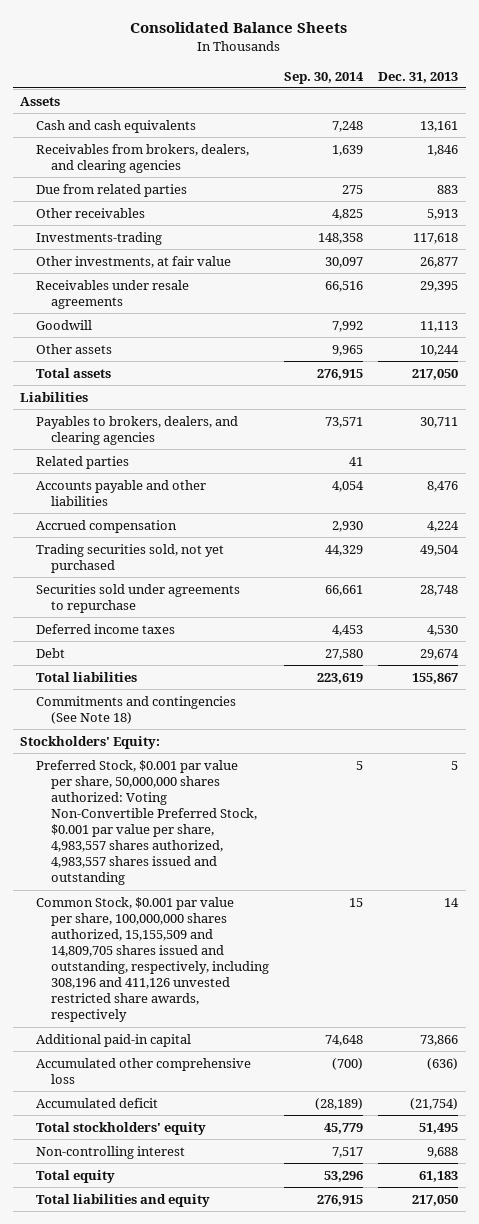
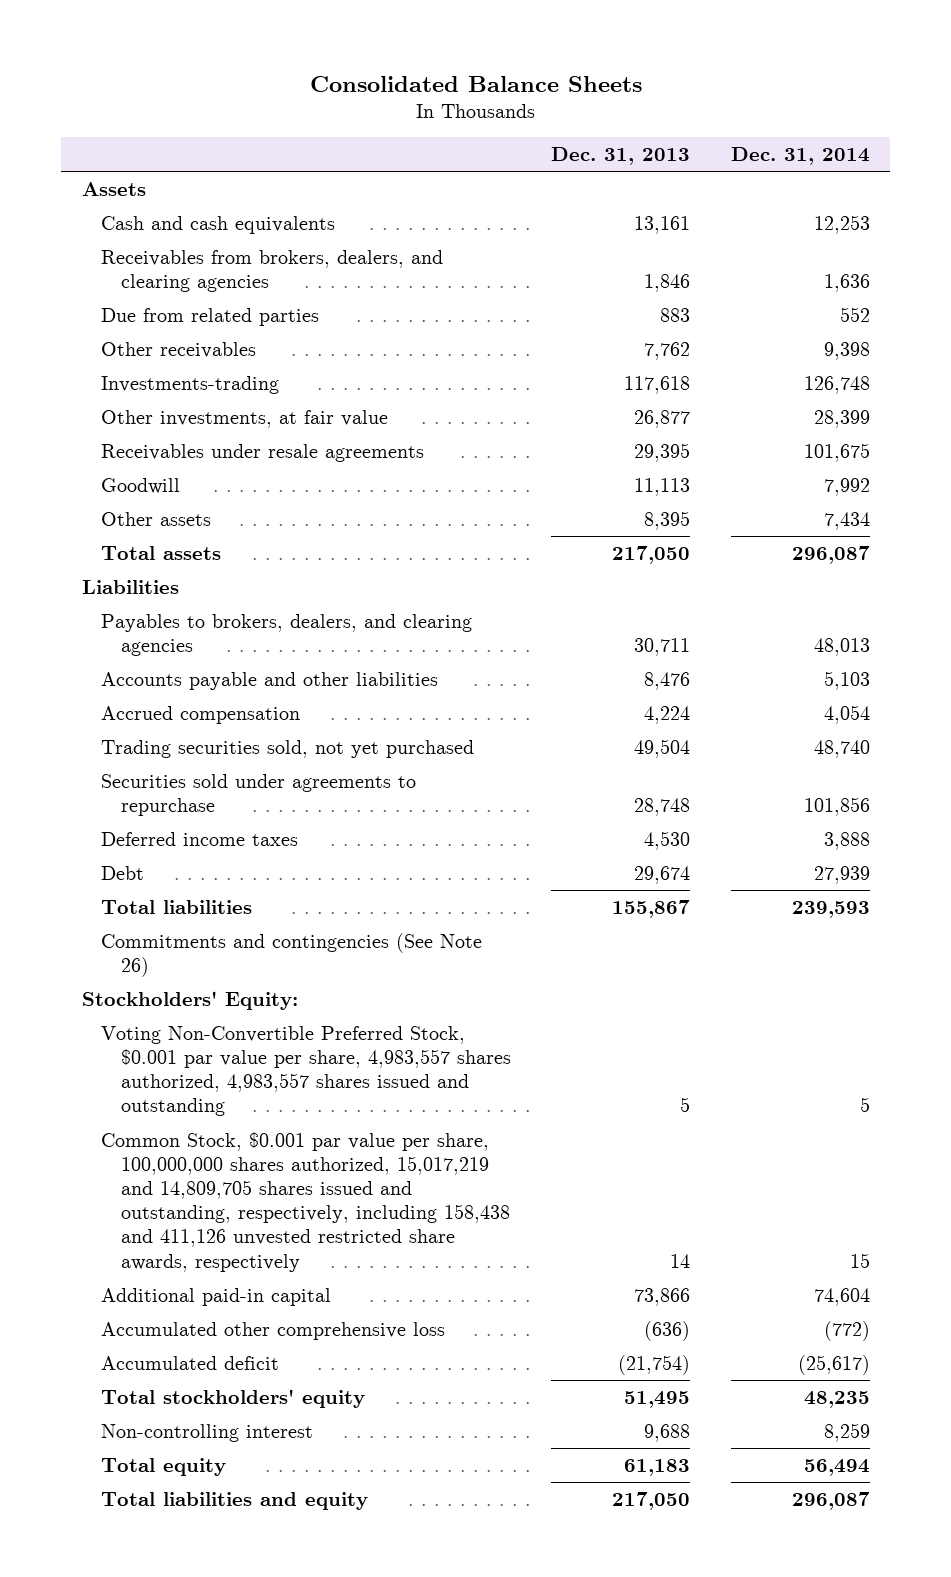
- | Sep. 30, 2014 | Dec. 31, 2013
+ | Dec. 31, 2013 | Dec. 31, 2014
- Other receivables | 4,825 | 5,913
+ Other receivables | 7,762 | 9,398
- Other assets | 9,965 | 10,244
+ Other assets | 8,395 | 7,434
- Related parties | 41 |
- Commitments and contingencies (See Note 18)
+ Commitments and contingencies (See Note 26)
- Preferred Stock, $0.001 par value per share, 50,000,000 shares authorized: Voting Non-Convertible Preferred Stock, $0.001 par value per share, 4,983,557 shares authorized, 4,983,557 shares issued and outstanding | 5 | 5
- Common Stock, $0.001 par value per share, 100,000,000 shares authorized, 15,155,509 and 14,809,705 shares issued and outstanding, respectively, including 308,196 and 411,126 unvested restricted share awards, respectively | 15 | 14
+ Voting Non-Convertible Preferred Stock, $0.001 par value per share, 4,983,557 shares authorized, 4,983,557 shares issued and outstanding | 5 | 5
+ Common Stock, $0.001 par value per share, 100,000,000 shares authorized, 15,017,219 and 14,809,705 shares issued and outstanding, respectively, including 158,438 and 411,126 unvested restricted share awards, respectively | 14 | 15

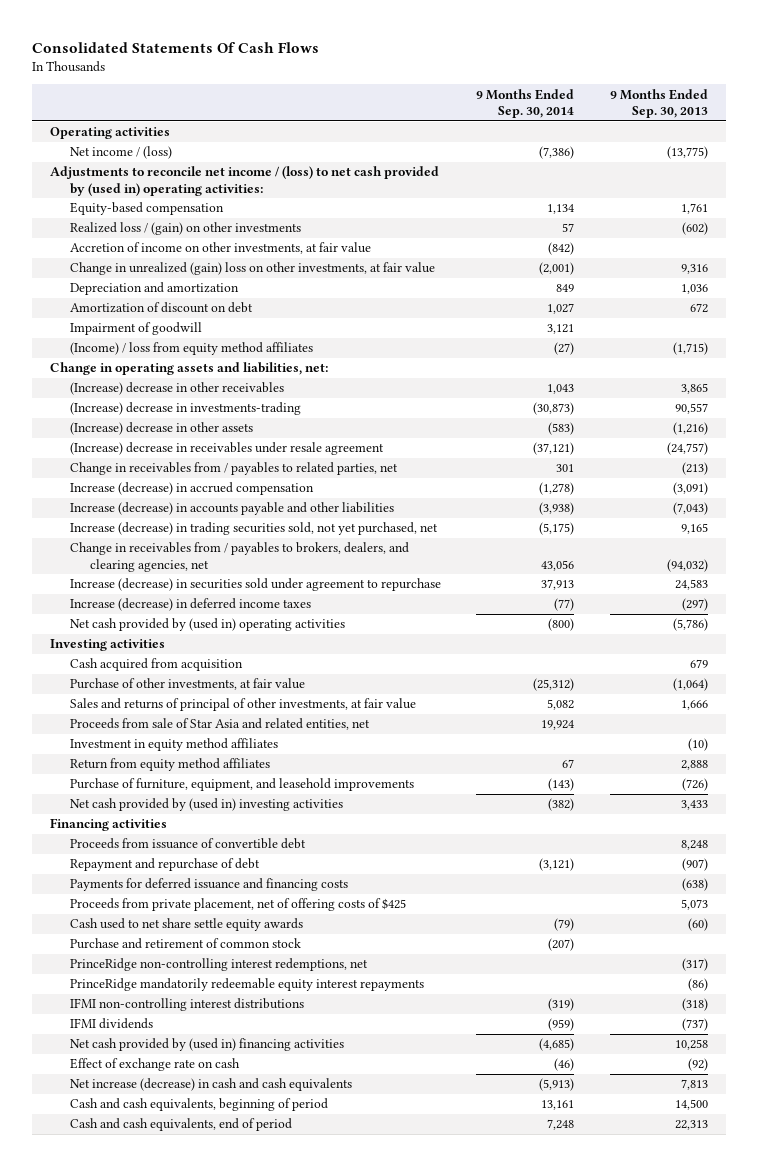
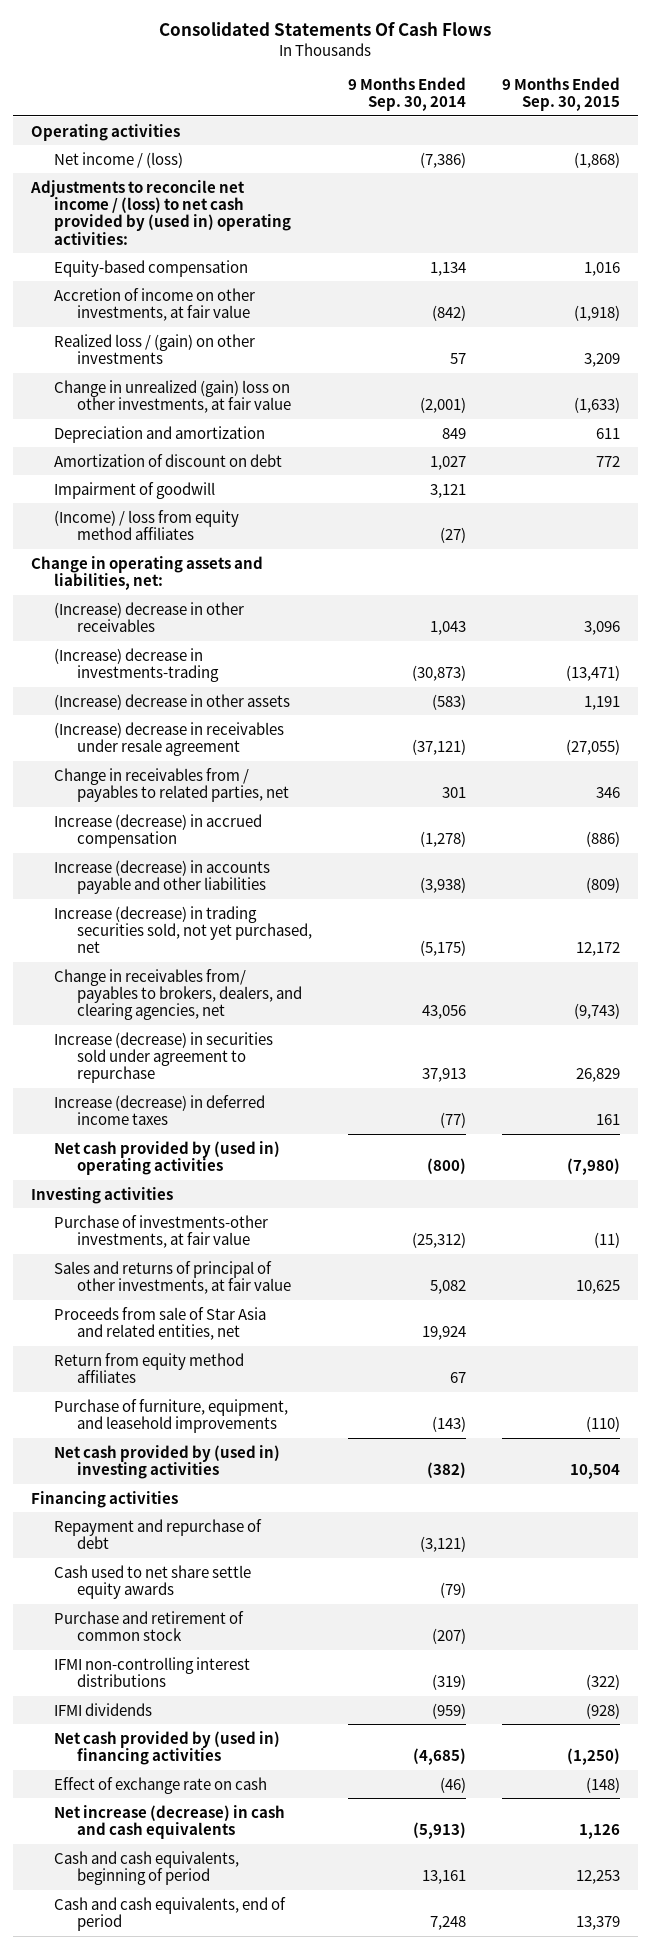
- | 9 Months Ended Sep. 30, 2014 | 9 Months Ended Sep. 30, 2013
+ | 9 Months Ended Sep. 30, 2014 | 9 Months Ended Sep. 30, 2015
moved down: Realized loss / (gain) on other investments | 57 | 3,209
- Change in receivables from / payables to brokers, dealers, and clearing agencies, net | 43,056 | (94,032)
+ Change in receivables from/ payables to brokers, dealers, and clearing agencies, net | 43,056 | (9,743)
- Cash acquired from acquisition | | 679
- Purchase of other investments, at fair value | (25,312) | (1,064)
+ Purchase of investments-other investments, at fair value | (25,312) | (11)
- Investment in equity method affiliates | | (10)
- Proceeds from issuance of convertible debt | | 8,248
- Payments for deferred issuance and financing costs | | (638)
- Proceeds from private placement, net of offering costs of $425 | | 5,073
- PrinceRidge non-controlling interest redemptions, net | | (317)
- PrinceRidge mandatorily redeemable equity interest repayments | | (86)

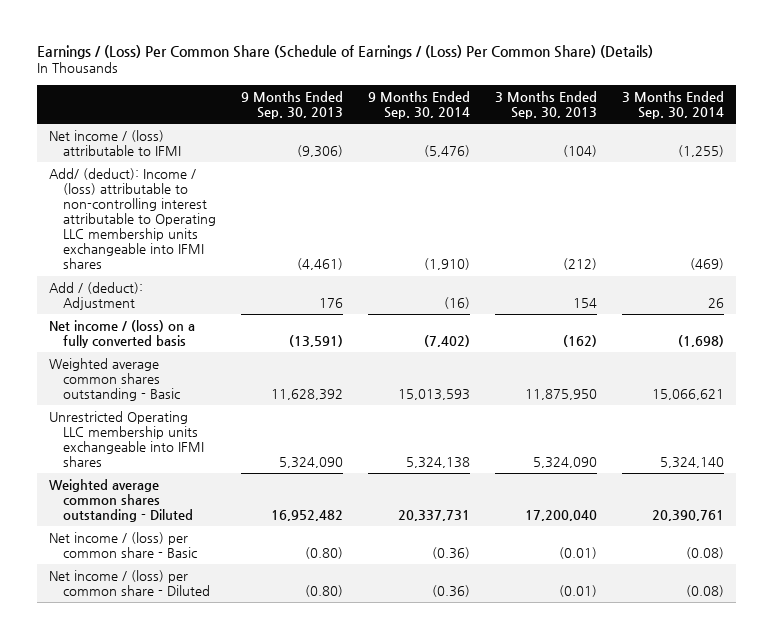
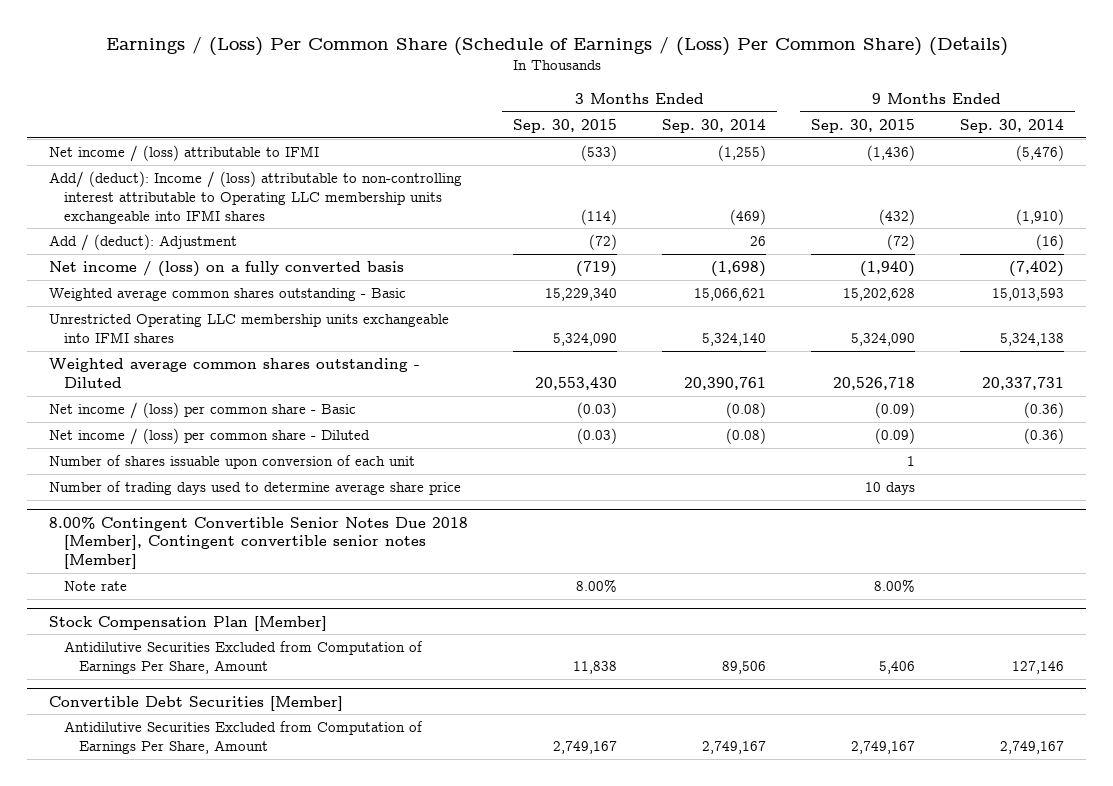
- | 9 Months Ended Sep. 30, 2013 | 9 Months Ended Sep. 30, 2014 | 3 Months Ended Sep. 30, 2013 | 3 Months Ended Sep. 30, 2014
+ | 3 Months Ended Sep. 30, 2015 | 3 Months Ended Sep. 30, 2014 | 9 Months Ended Sep. 30, 2015 | 9 Months Ended Sep. 30, 2014
+ Number of shares issuable upon conversion of each unit | | | 1 |
+ Number of trading days used to determine average share price | | | 10 days |
+ 8.00% Contingent Convertible Senior Notes Due 2018 [Member], Contingent convertible senior notes [Member]
+ Note rate | 8.00% | | 8.00% |
+ Stock Compensation Plan [Member]
+ Antidilutive Securities Excluded from Computation of Earnings Per Share, Amount | 11,838 | 89,506 | 5,406 | 127,146
+ Convertible Debt Securities [Member]
+ Antidilutive Securities Excluded from Computation of Earnings Per Share, Amount | 2,749,167 | 2,749,167 | 2,749,167 | 2,749,167

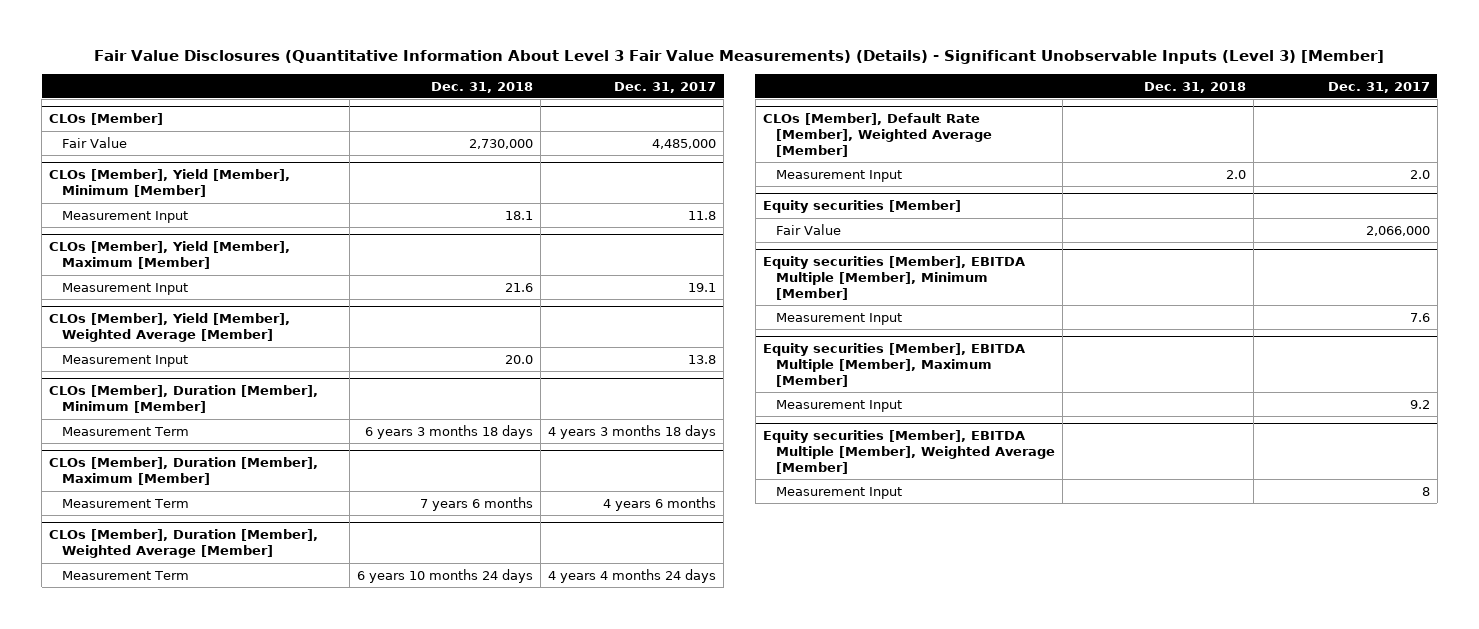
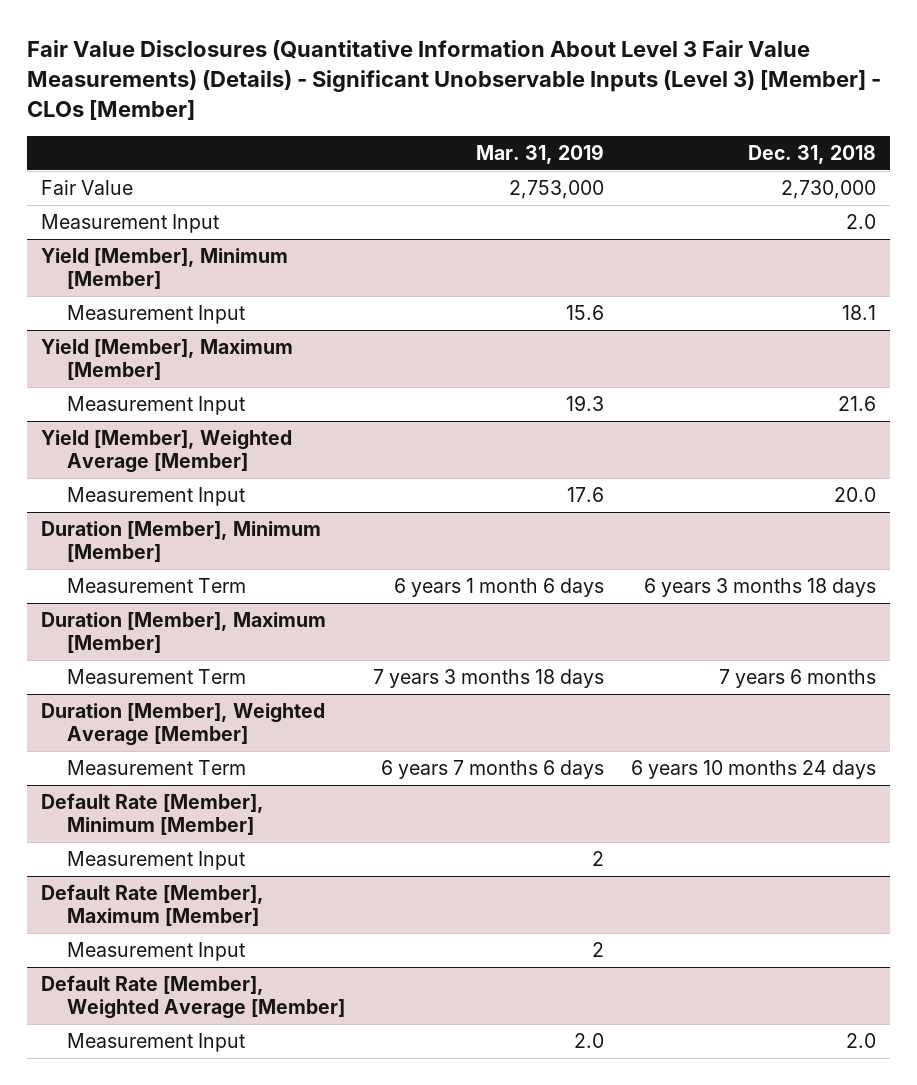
- Fair Value Disclosures (Quantitative Information About Level 3 Fair Value Measurements) (Details) - Significant Unobservable Inputs (Level 3) [Member]
+ Fair Value Disclosures (Quantitative Information About Level 3 Fair Value Measurements) (Details) - Significant Unobservable Inputs (Level 3) [Member] - CLOs [Member]
- | Dec. 31, 2018 | Dec. 31, 2017
+ | Mar. 31, 2019 | Dec. 31, 2018
- CLOs [Member]
- CLOs [Member], Yield [Member], Minimum [Member]
+ Measurement Input | | 2.0
+ Yield [Member], Minimum [Member]
- CLOs [Member], Yield [Member], Maximum [Member]
+ Yield [Member], Maximum [Member]
- CLOs [Member], Yield [Member], Weighted Average [Member]
+ Yield [Member], Weighted Average [Member]
- CLOs [Member], Duration [Member], Minimum [Member]
+ Duration [Member], Minimum [Member]
- CLOs [Member], Duration [Member], Maximum [Member]
+ Duration [Member], Maximum [Member]
- CLOs [Member], Duration [Member], Weighted Average [Member]
+ Duration [Member], Weighted Average [Member]
- CLOs [Member], Default Rate [Member], Weighted Average [Member]
- Measurement Input | 2.0 | 2.0
- Equity securities [Member]
- Fair Value | | 2,066,000
- Equity securities [Member], EBITDA Multiple [Member], Minimum [Member]
- Measurement Input | | 7.6
- Equity securities [Member], EBITDA Multiple [Member], Maximum [Member]
+ Default Rate [Member], Minimum [Member]
- Equity securities [Member], EBITDA Multiple [Member], Weighted Average [Member]
+ Default Rate [Member], Maximum [Member]
+ Default Rate [Member], Weighted Average [Member]
+ Measurement Input | 2.0 | 2.0

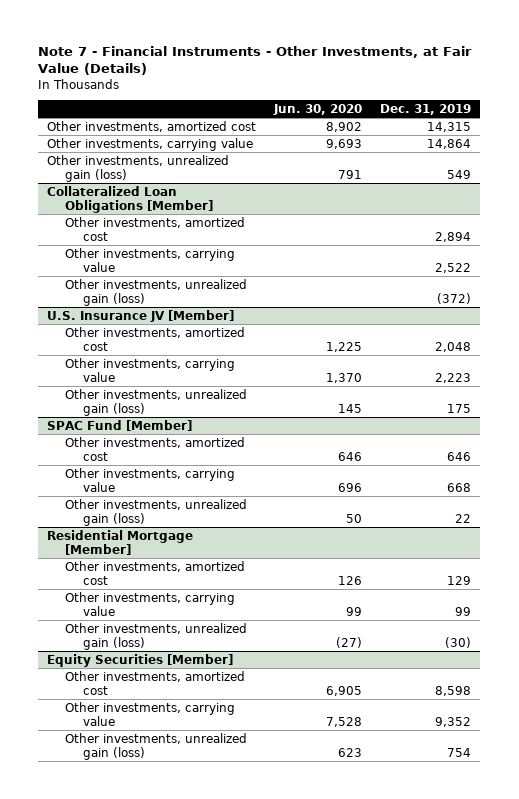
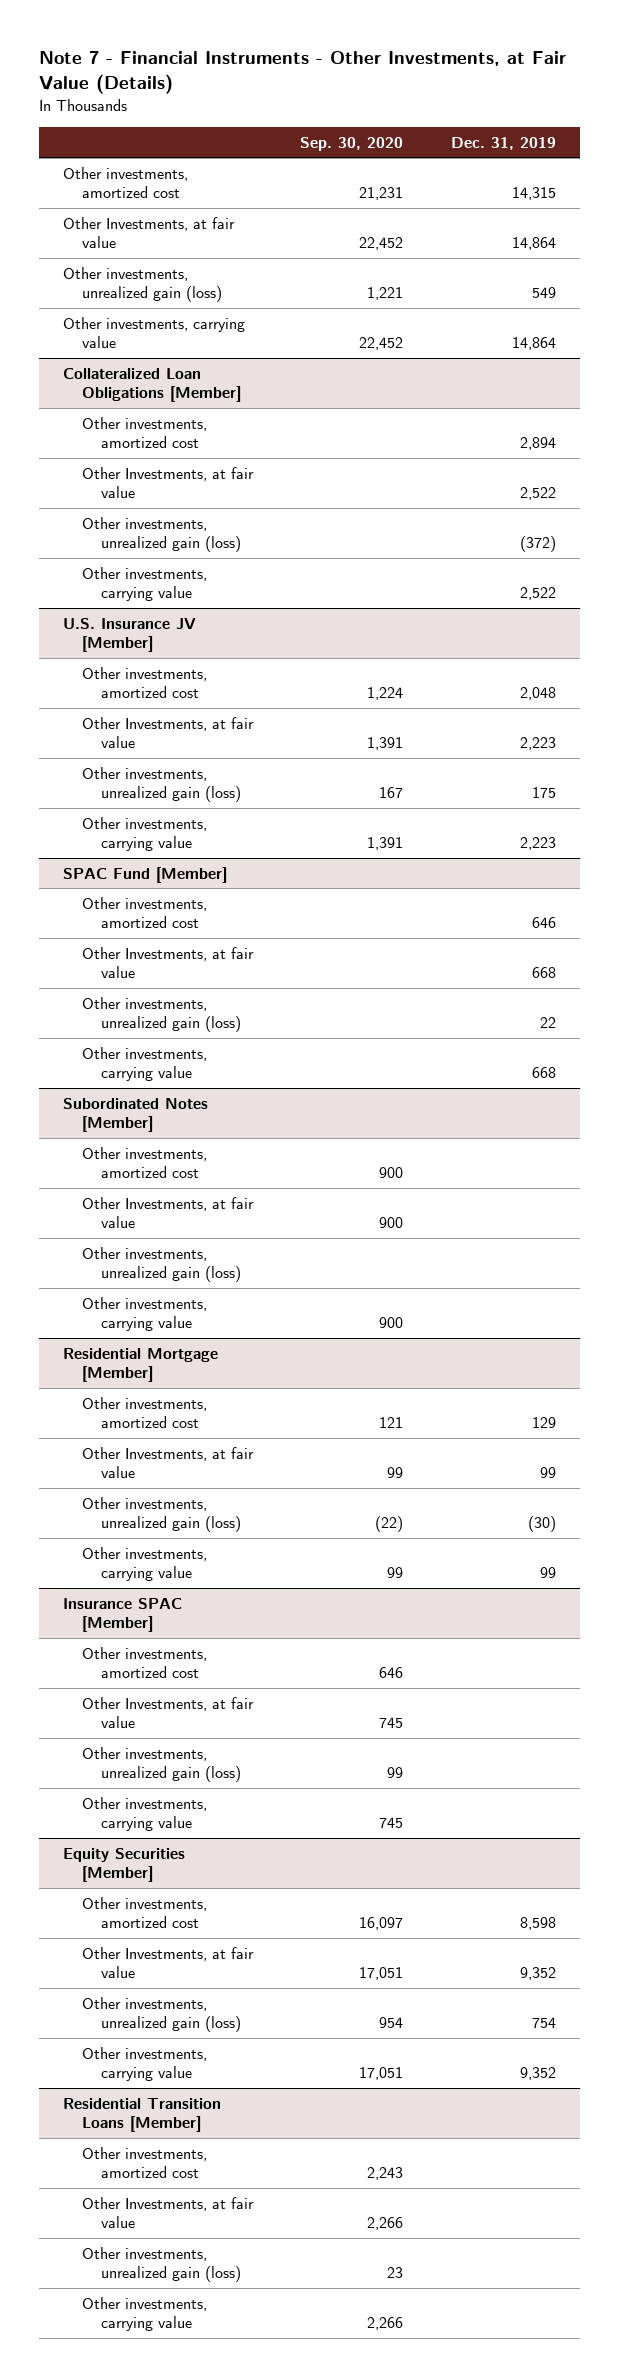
- | Jun. 30, 2020 | Dec. 31, 2019
+ | Sep. 30, 2020 | Dec. 31, 2019
+ Other Investments, at fair value | 22,452 | 14,864
moved down: Other investments, carrying value | 22,452 | 14,864
@ Collateralized Loan Obligations [Member]
+ Other Investments, at fair value | | 2,522
moved down: Other investments, carrying value | | 2,522
@ U.S. Insurance JV [Member]
+ Other Investments, at fair value | 1,391 | 2,223
moved down: Other investments, carrying value | 1,391 | 2,223
@ SPAC Fund [Member]
+ Other Investments, at fair value | | 668
moved down: Other investments, carrying value | | 668
+ Subordinated Notes [Member]
+ Other investments, amortized cost | 900 |
+ Other Investments, at fair value | 900 |
+ Other investments, unrealized gain (loss)
+ Other investments, carrying value | 900 |
@ Residential Mortgage [Member]
+ Other Investments, at fair value | 99 | 99
moved down: Other investments, carrying value | 99 | 99
+ Insurance SPAC [Member]
+ Other investments, amortized cost | 646 |
+ Other Investments, at fair value | 745 |
+ Other investments, unrealized gain (loss) | 99 |
+ Other investments, carrying value | 745 |
@ Equity Securities [Member]
+ Other Investments, at fair value | 17,051 | 9,352
moved down: Other investments, carrying value | 17,051 | 9,352
+ Residential Transition Loans [Member]
+ Other investments, amortized cost | 2,243 |
+ Other Investments, at fair value | 2,266 |
+ Other investments, unrealized gain (loss) | 23 |
+ Other investments, carrying value | 2,266 |

